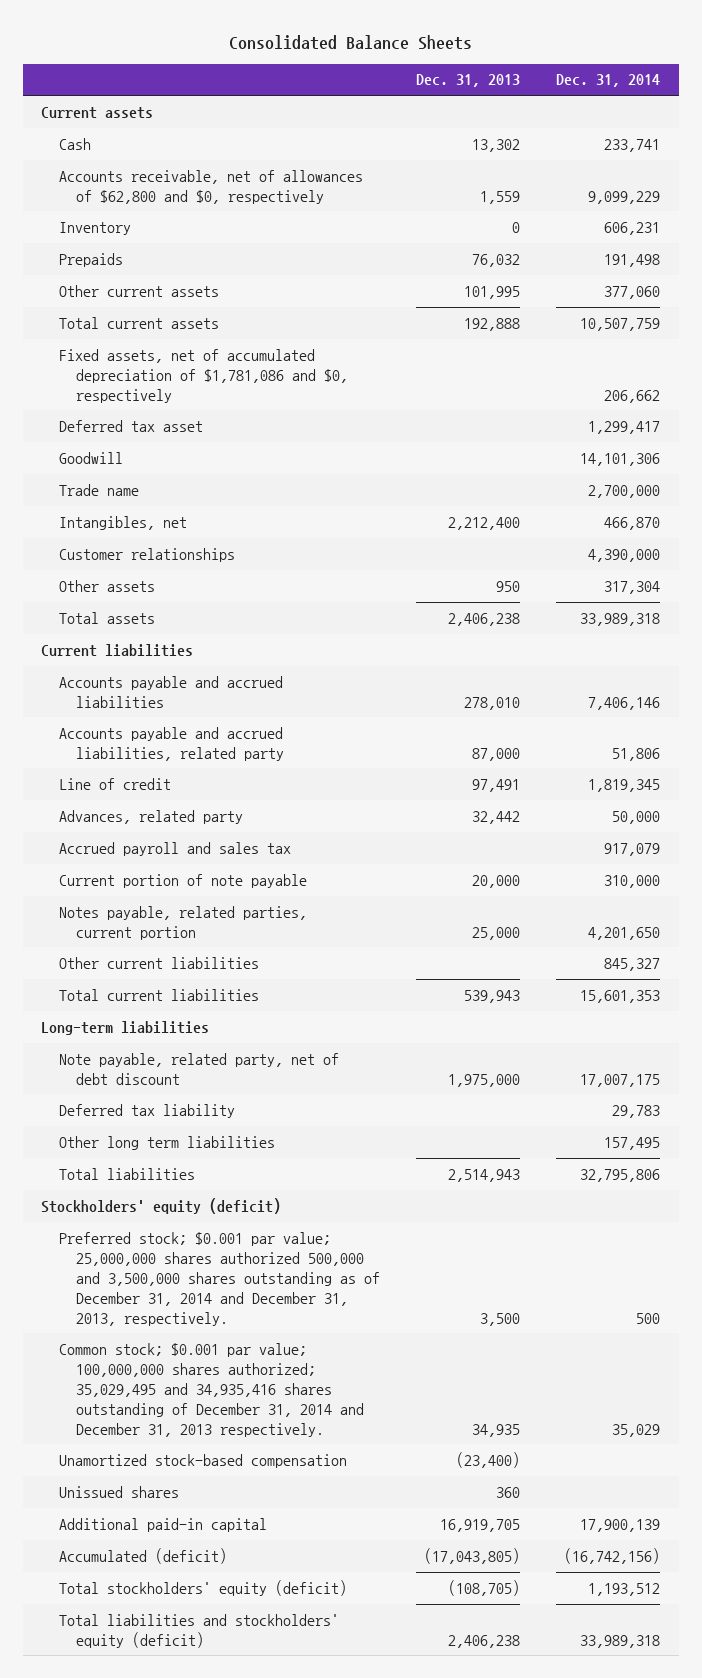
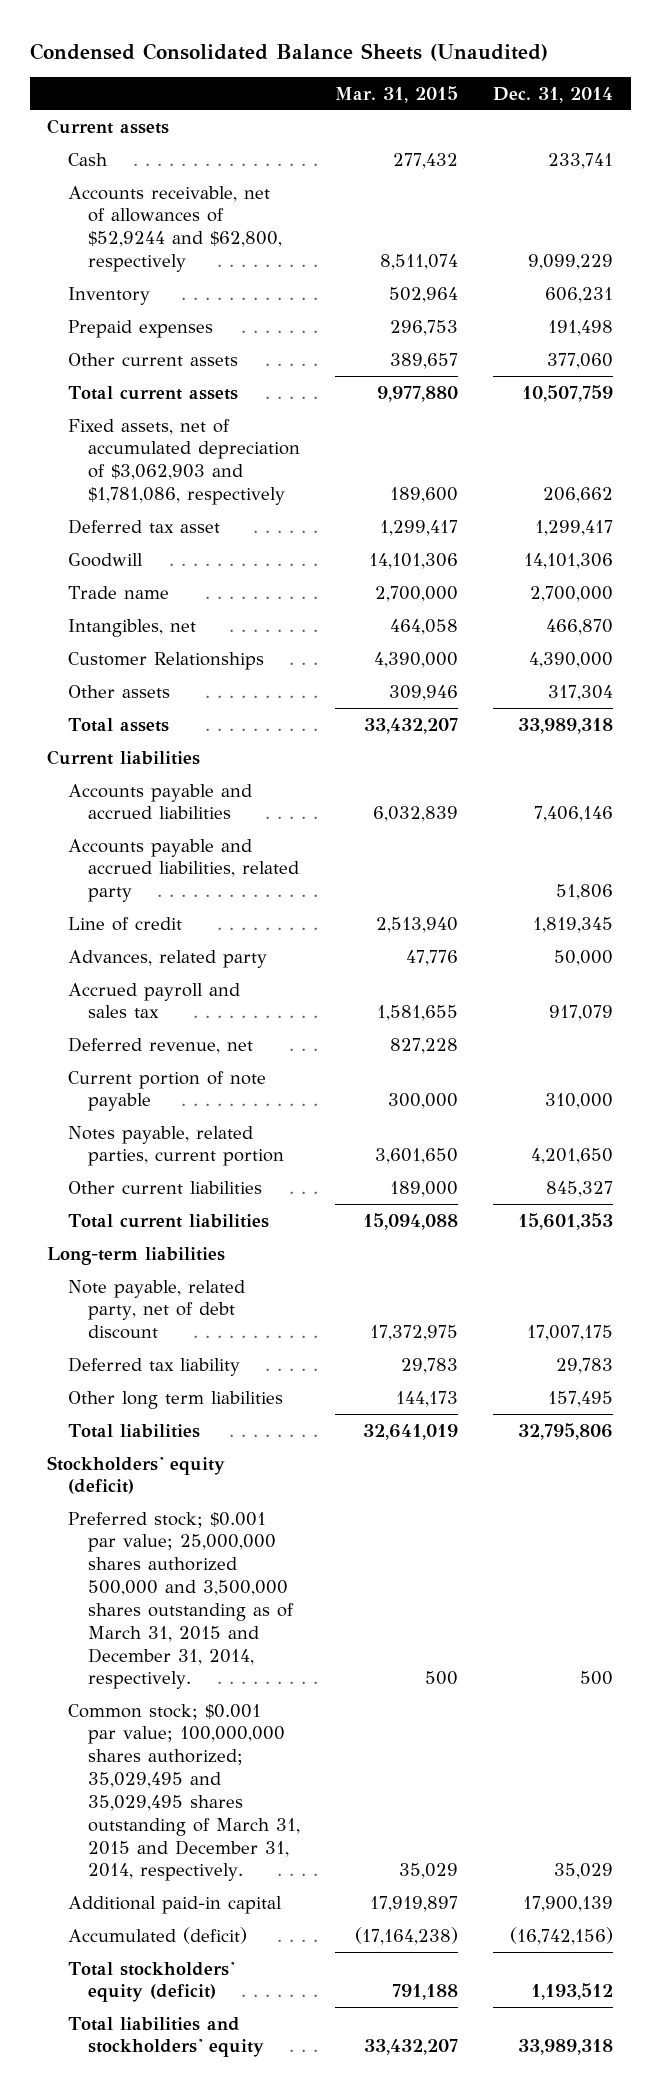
- Consolidated Balance Sheets
+ Condensed Consolidated Balance Sheets (Unaudited)
- | Dec. 31, 2013 | Dec. 31, 2014
+ | Mar. 31, 2015 | Dec. 31, 2014
- Accounts receivable, net of allowances of $62,800 and $0, respectively | 1,559 | 9,099,229
+ Accounts receivable, net of allowances of $52,9244 and $62,800, respectively | 8,511,074 | 9,099,229
- Prepaids | 76,032 | 191,498
+ Prepaid expenses | 296,753 | 191,498
- Fixed assets, net of accumulated depreciation of $1,781,086 and $0, respectively | | 206,662
+ Fixed assets, net of accumulated depreciation of $3,062,903 and $1,781,086, respectively | 189,600 | 206,662
- Customer relationships | | 4,390,000
+ Customer Relationships | 4,390,000 | 4,390,000
+ Deferred revenue, net | 827,228 |
- Preferred stock; $0.001 par value; 25,000,000 shares authorized 500,000 and 3,500,000 shares outstanding as of December 31, 2014 and December 31, 2013, respectively. | 3,500 | 500
- Common stock; $0.001 par value; 100,000,000 shares authorized; 35,029,495 and 34,935,416 shares outstanding of December 31, 2014 and December 31, 2013 respectively. | 34,935 | 35,029
- Unamortized stock-based compensation | (23,400) |
- Unissued shares | 360 |
+ Preferred stock; $0.001 par value; 25,000,000 shares authorized 500,000 and 3,500,000 shares outstanding as of March 31, 2015 and December 31, 2014, respectively. | 500 | 500
+ Common stock; $0.001 par value; 100,000,000 shares authorized; 35,029,495 and 35,029,495 shares outstanding of March 31, 2015 and December 31, 2014, respectively. | 35,029 | 35,029
- Total liabilities and stockholders' equity (deficit) | 2,406,238 | 33,989,318
+ Total liabilities and stockholders' equity | 33,432,207 | 33,989,318

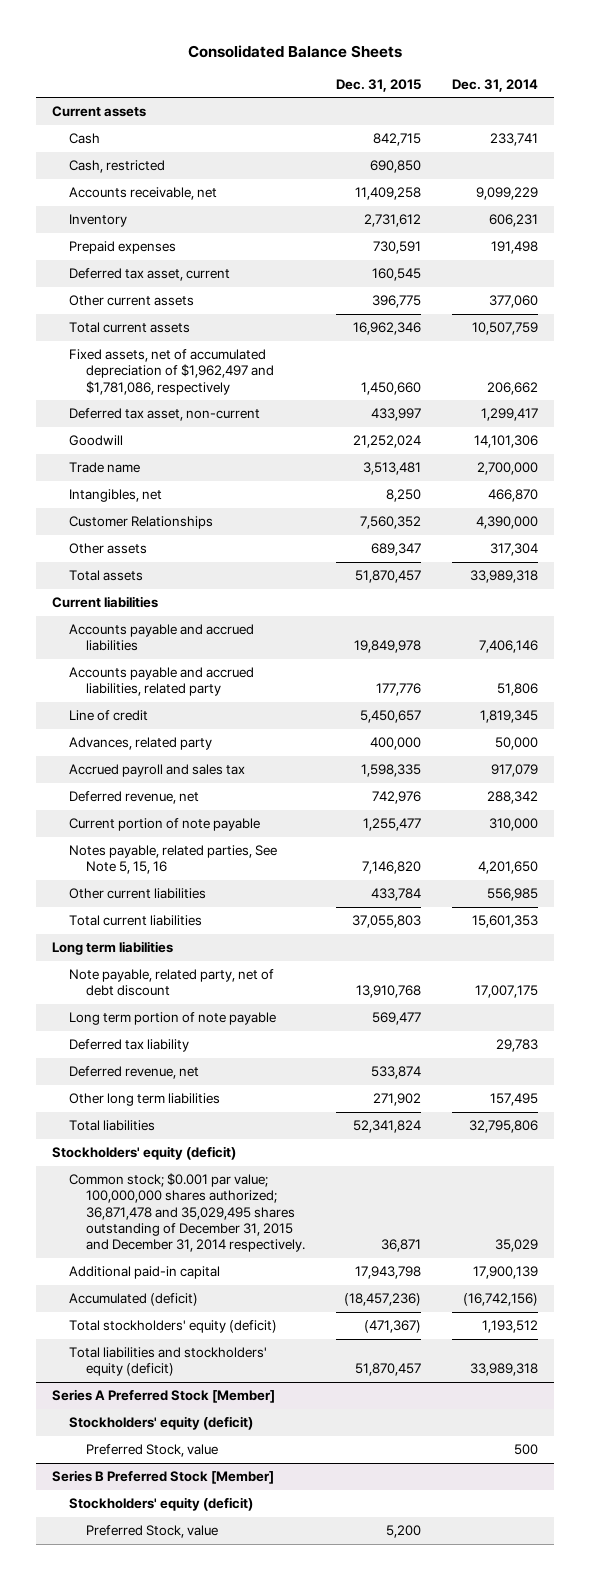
- Condensed Consolidated Balance Sheets (Unaudited)
+ Consolidated Balance Sheets
- | Mar. 31, 2015 | Dec. 31, 2014
+ | Dec. 31, 2015 | Dec. 31, 2014
- Accounts receivable, net of allowances of $52,9244 and $62,800, respectively | 8,511,074 | 9,099,229
+ Cash, restricted | 690,850 |
+ Accounts receivable, net | 11,409,258 | 9,099,229
+ Deferred tax asset, current | 160,545 |
- Fixed assets, net of accumulated depreciation of $3,062,903 and $1,781,086, respectively | 189,600 | 206,662
- Deferred tax asset | 1,299,417 | 1,299,417
+ Fixed assets, net of accumulated depreciation of $1,962,497 and $1,781,086, respectively | 1,450,660 | 206,662
+ Deferred tax asset, non-current | 433,997 | 1,299,417
+ Deferred revenue, net | 742,976 | 288,342
- Notes payable, related parties, current portion | 3,601,650 | 4,201,650
- Other current liabilities | 189,000 | 845,327
+ Notes payable, related parties, See Note 5, 15, 16 | 7,146,820 | 4,201,650
+ Other current liabilities | 433,784 | 556,985
- Long-term liabilities
+ Long term liabilities
+ Long term portion of note payable | 569,477 |
moved down: Deferred revenue, net | 533,874 |
- Preferred stock; $0.001 par value; 25,000,000 shares authorized 500,000 and 3,500,000 shares outstanding as of March 31, 2015 and December 31, 2014, respectively. | 500 | 500
- Common stock; $0.001 par value; 100,000,000 shares authorized; 35,029,495 and 35,029,495 shares outstanding of March 31, 2015 and December 31, 2014, respectively. | 35,029 | 35,029
+ Common stock; $0.001 par value; 100,000,000 shares authorized; 36,871,478 and 35,029,495 shares outstanding of December 31, 2015 and December 31, 2014 respectively. | 36,871 | 35,029
- Total liabilities and stockholders' equity | 33,432,207 | 33,989,318
+ Total liabilities and stockholders' equity (deficit) | 51,870,457 | 33,989,318
+ Series A Preferred Stock [Member]
+ Stockholders' equity (deficit)
+ Preferred Stock, value | | 500
+ Series B Preferred Stock [Member]
+ Stockholders' equity (deficit)
+ Preferred Stock, value | 5,200 |

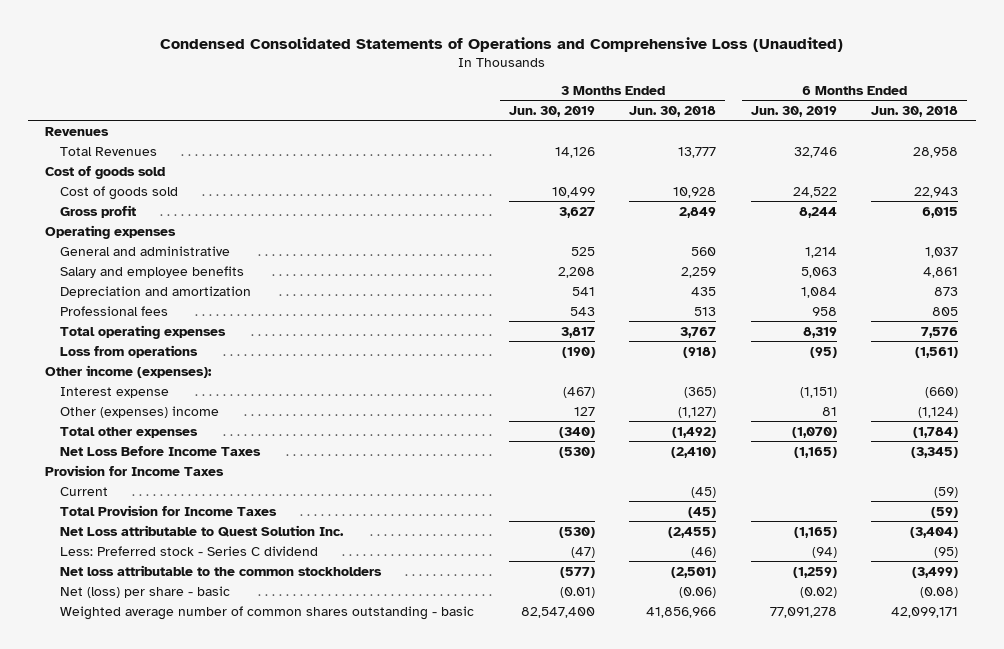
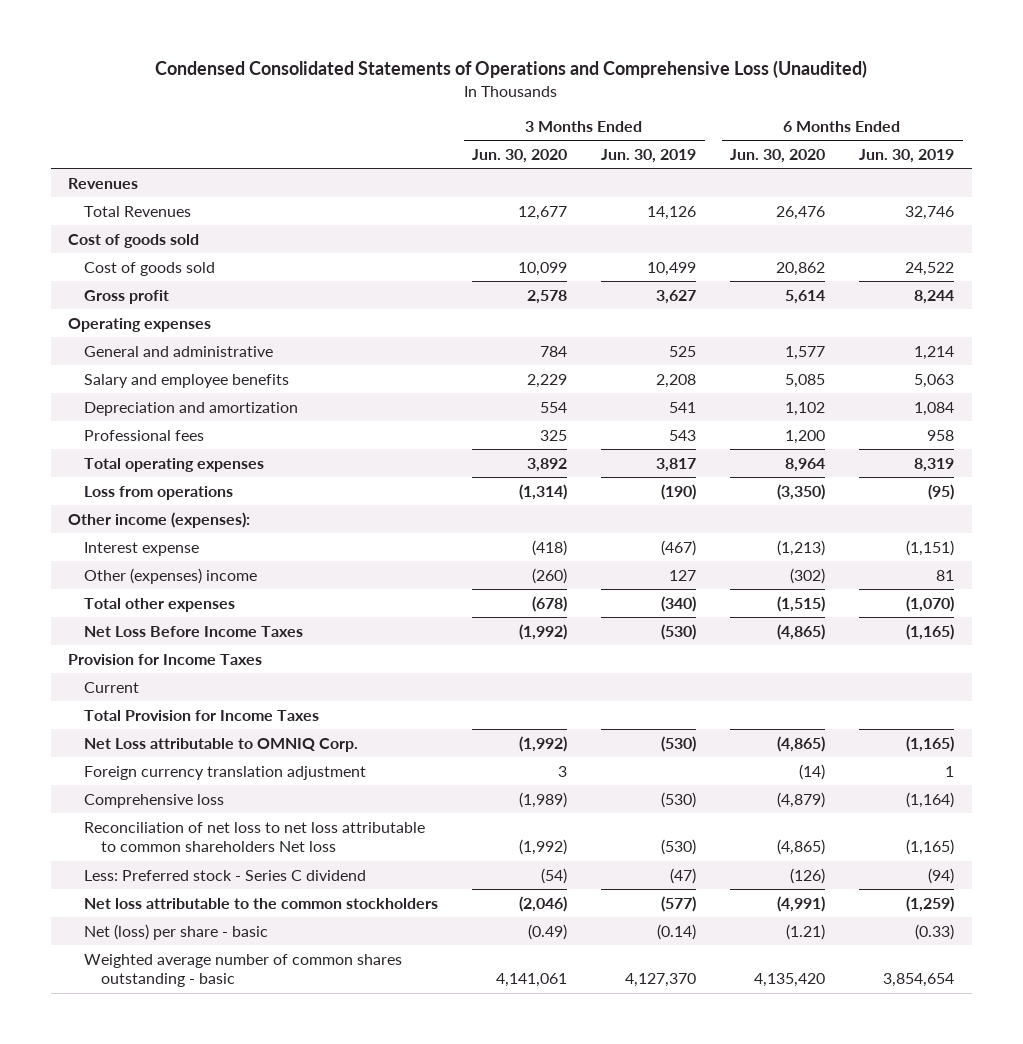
- | 3 Months Ended Jun. 30, 2019 | 3 Months Ended Jun. 30, 2018 | 6 Months Ended Jun. 30, 2019 | 6 Months Ended Jun. 30, 2018
+ | 3 Months Ended Jun. 30, 2020 | 3 Months Ended Jun. 30, 2019 | 6 Months Ended Jun. 30, 2020 | 6 Months Ended Jun. 30, 2019
- Net Loss attributable to Quest Solution Inc. | (530) | (2,455) | (1,165) | (3,404)
+ Net Loss attributable to OMNIQ Corp. | (1,992) | (530) | (4,865) | (1,165)
+ Foreign currency translation adjustment | 3 | | (14) | 1
+ Comprehensive loss | (1,989) | (530) | (4,879) | (1,164)
+ Reconciliation of net loss to net loss attributable to common shareholders Net loss | (1,992) | (530) | (4,865) | (1,165)
- Net (loss) per share - basic | (0.01) | (0.06) | (0.02) | (0.08)
- Weighted average number of common shares outstanding - basic | 82,547,400 | 41,856,966 | 77,091,278 | 42,099,171
+ Net (loss) per share - basic | (0.49) | (0.14) | (1.21) | (0.33)
+ Weighted average number of common shares outstanding - basic | 4,141,061 | 4,127,370 | 4,135,420 | 3,854,654

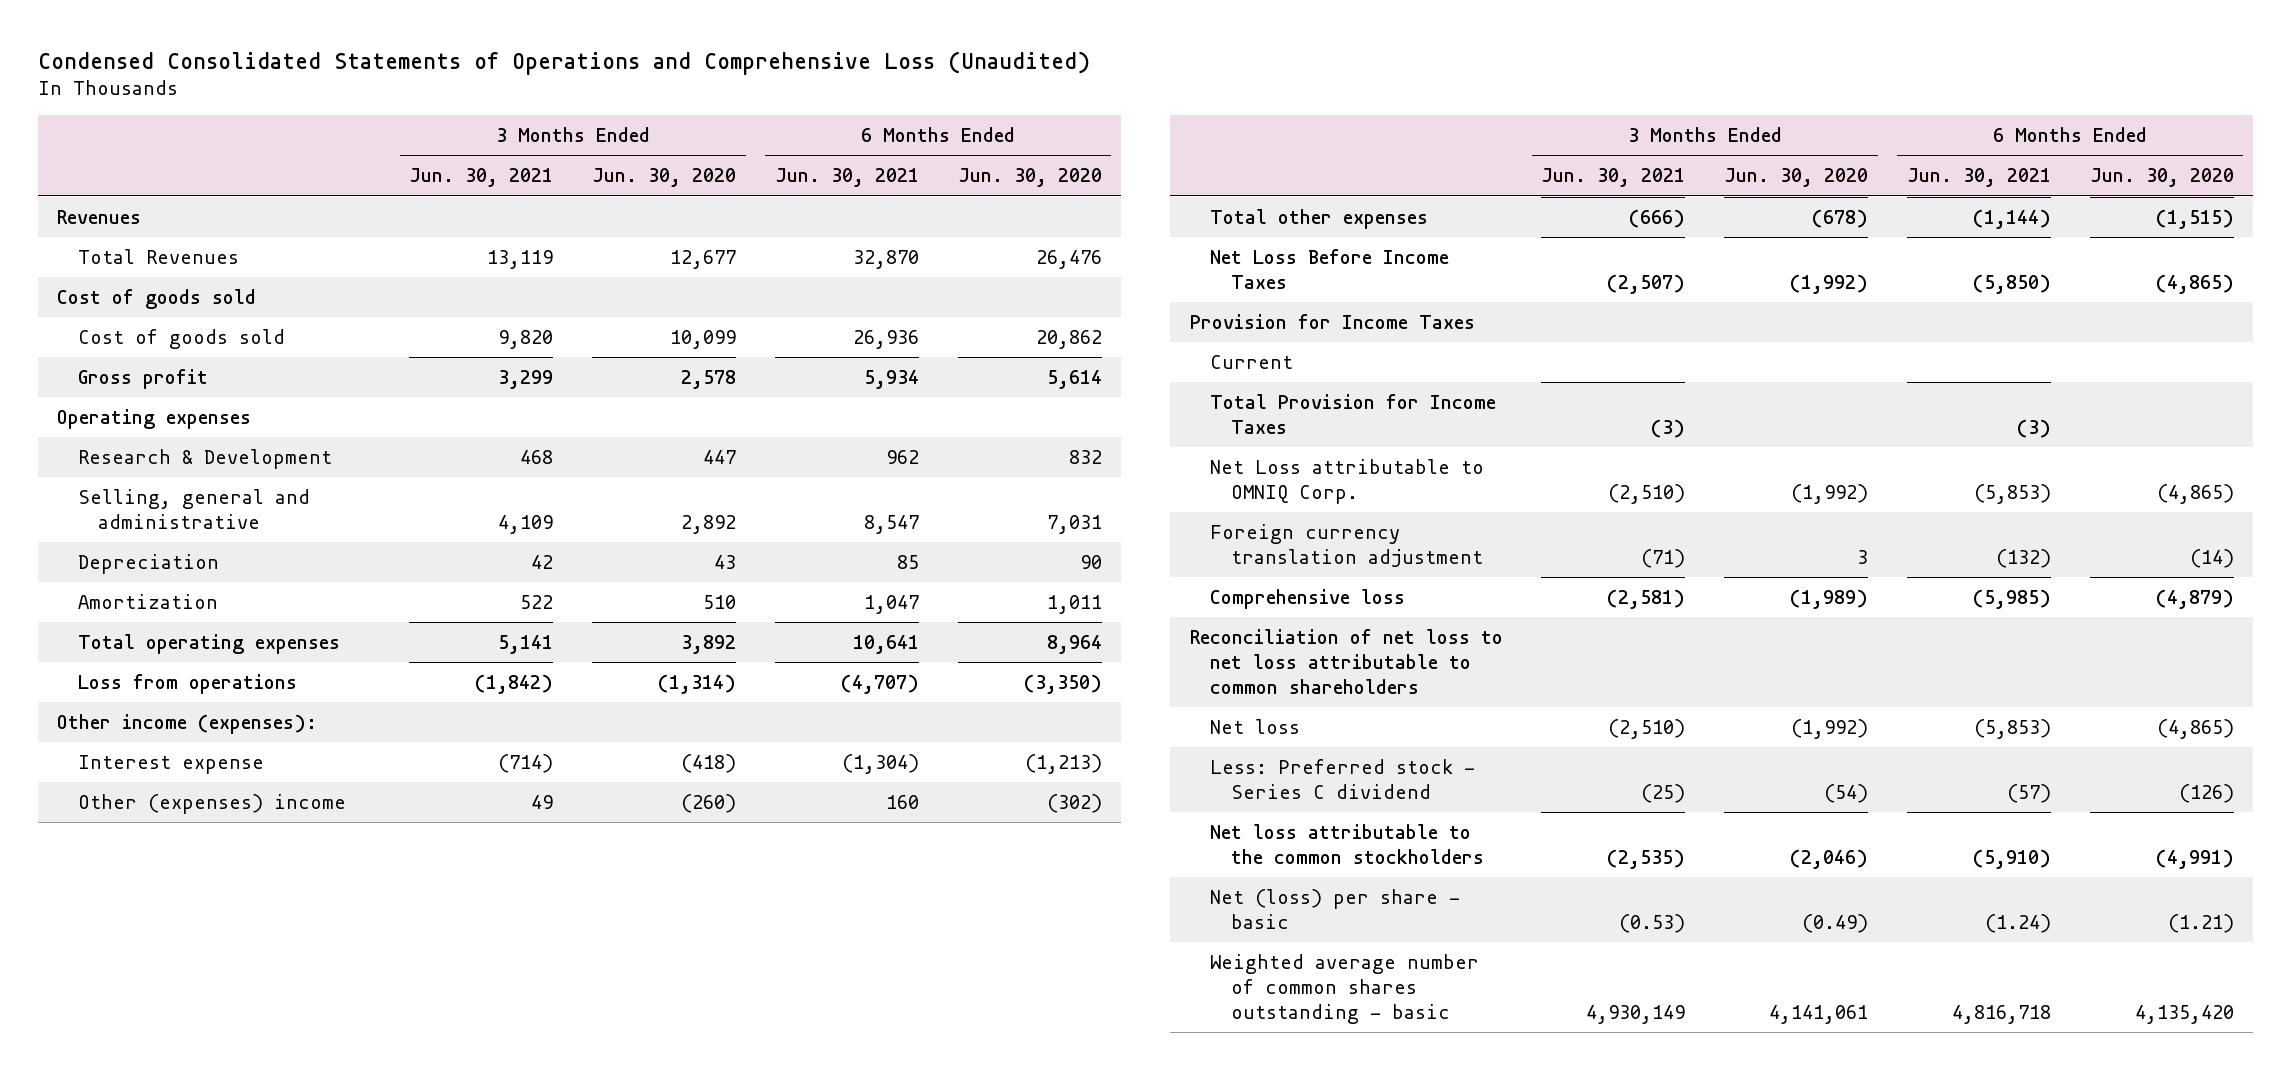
- | 3 Months Ended Jun. 30, 2020 | 3 Months Ended Jun. 30, 2019 | 6 Months Ended Jun. 30, 2020 | 6 Months Ended Jun. 30, 2019
+ | 3 Months Ended Jun. 30, 2021 | 3 Months Ended Jun. 30, 2020 | 6 Months Ended Jun. 30, 2021 | 6 Months Ended Jun. 30, 2020
- General and administrative | 784 | 525 | 1,577 | 1,214
- Salary and employee benefits | 2,229 | 2,208 | 5,085 | 5,063
- Depreciation and amortization | 554 | 541 | 1,102 | 1,084
- Professional fees | 325 | 543 | 1,200 | 958
+ Research & Development | 468 | 447 | 962 | 832
+ Selling, general and administrative | 4,109 | 2,892 | 8,547 | 7,031
+ Depreciation | 42 | 43 | 85 | 90
+ Amortization | 522 | 510 | 1,047 | 1,011
- Reconciliation of net loss to net loss attributable to common shareholders Net loss | (1,992) | (530) | (4,865) | (1,165)
+ Reconciliation of net loss to net loss attributable to common shareholders
+ Net loss | (2,510) | (1,992) | (5,853) | (4,865)

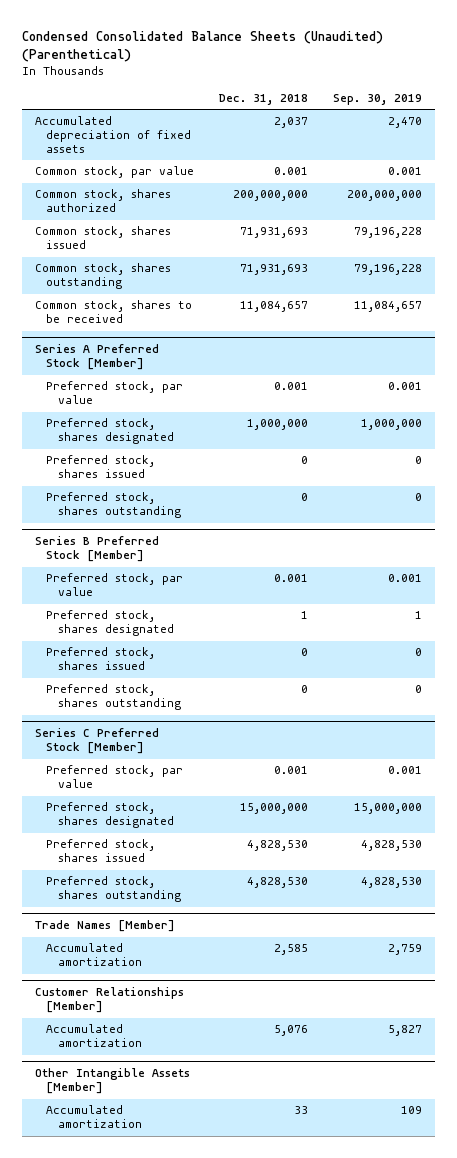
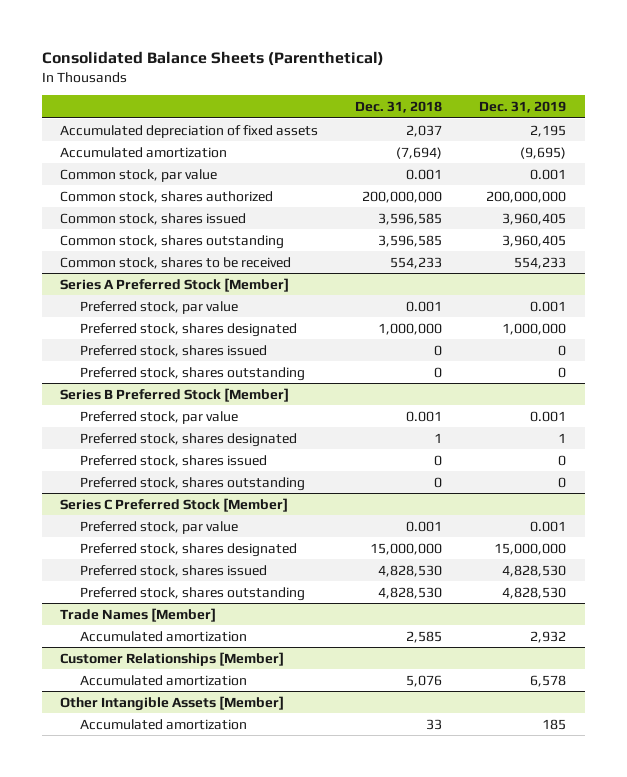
- Condensed Consolidated Balance Sheets (Unaudited) (Parenthetical)
+ Consolidated Balance Sheets (Parenthetical)
- | Dec. 31, 2018 | Sep. 30, 2019
+ | Dec. 31, 2018 | Dec. 31, 2019
+ Accumulated amortization | (7,694) | (9,695)
- Common stock, shares issued | 71,931,693 | 79,196,228
- Common stock, shares outstanding | 71,931,693 | 79,196,228
- Common stock, shares to be received | 11,084,657 | 11,084,657
+ Common stock, shares issued | 3,596,585 | 3,960,405
+ Common stock, shares outstanding | 3,596,585 | 3,960,405
+ Common stock, shares to be received | 554,233 | 554,233

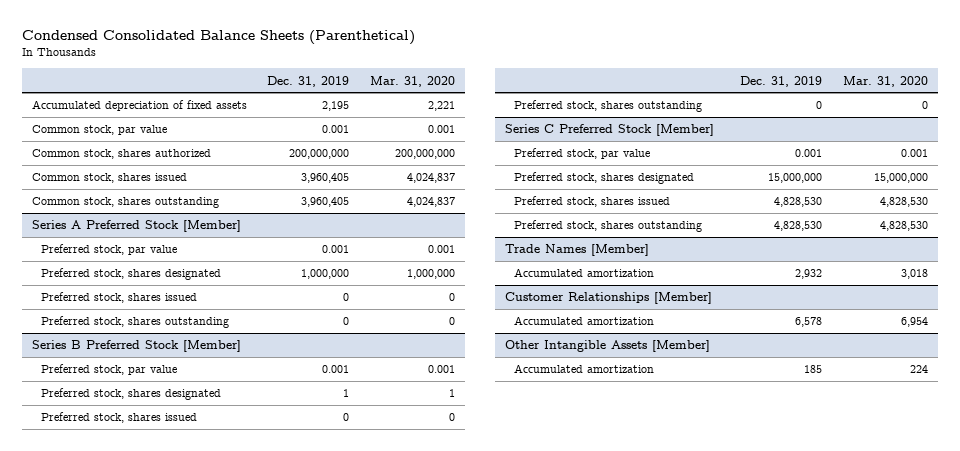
- Consolidated Balance Sheets (Parenthetical)
+ Condensed Consolidated Balance Sheets (Parenthetical)
- | Dec. 31, 2018 | Dec. 31, 2019
+ | Dec. 31, 2019 | Mar. 31, 2020
- Accumulated amortization | (7,694) | (9,695)
- Common stock, shares to be received | 554,233 | 554,233

